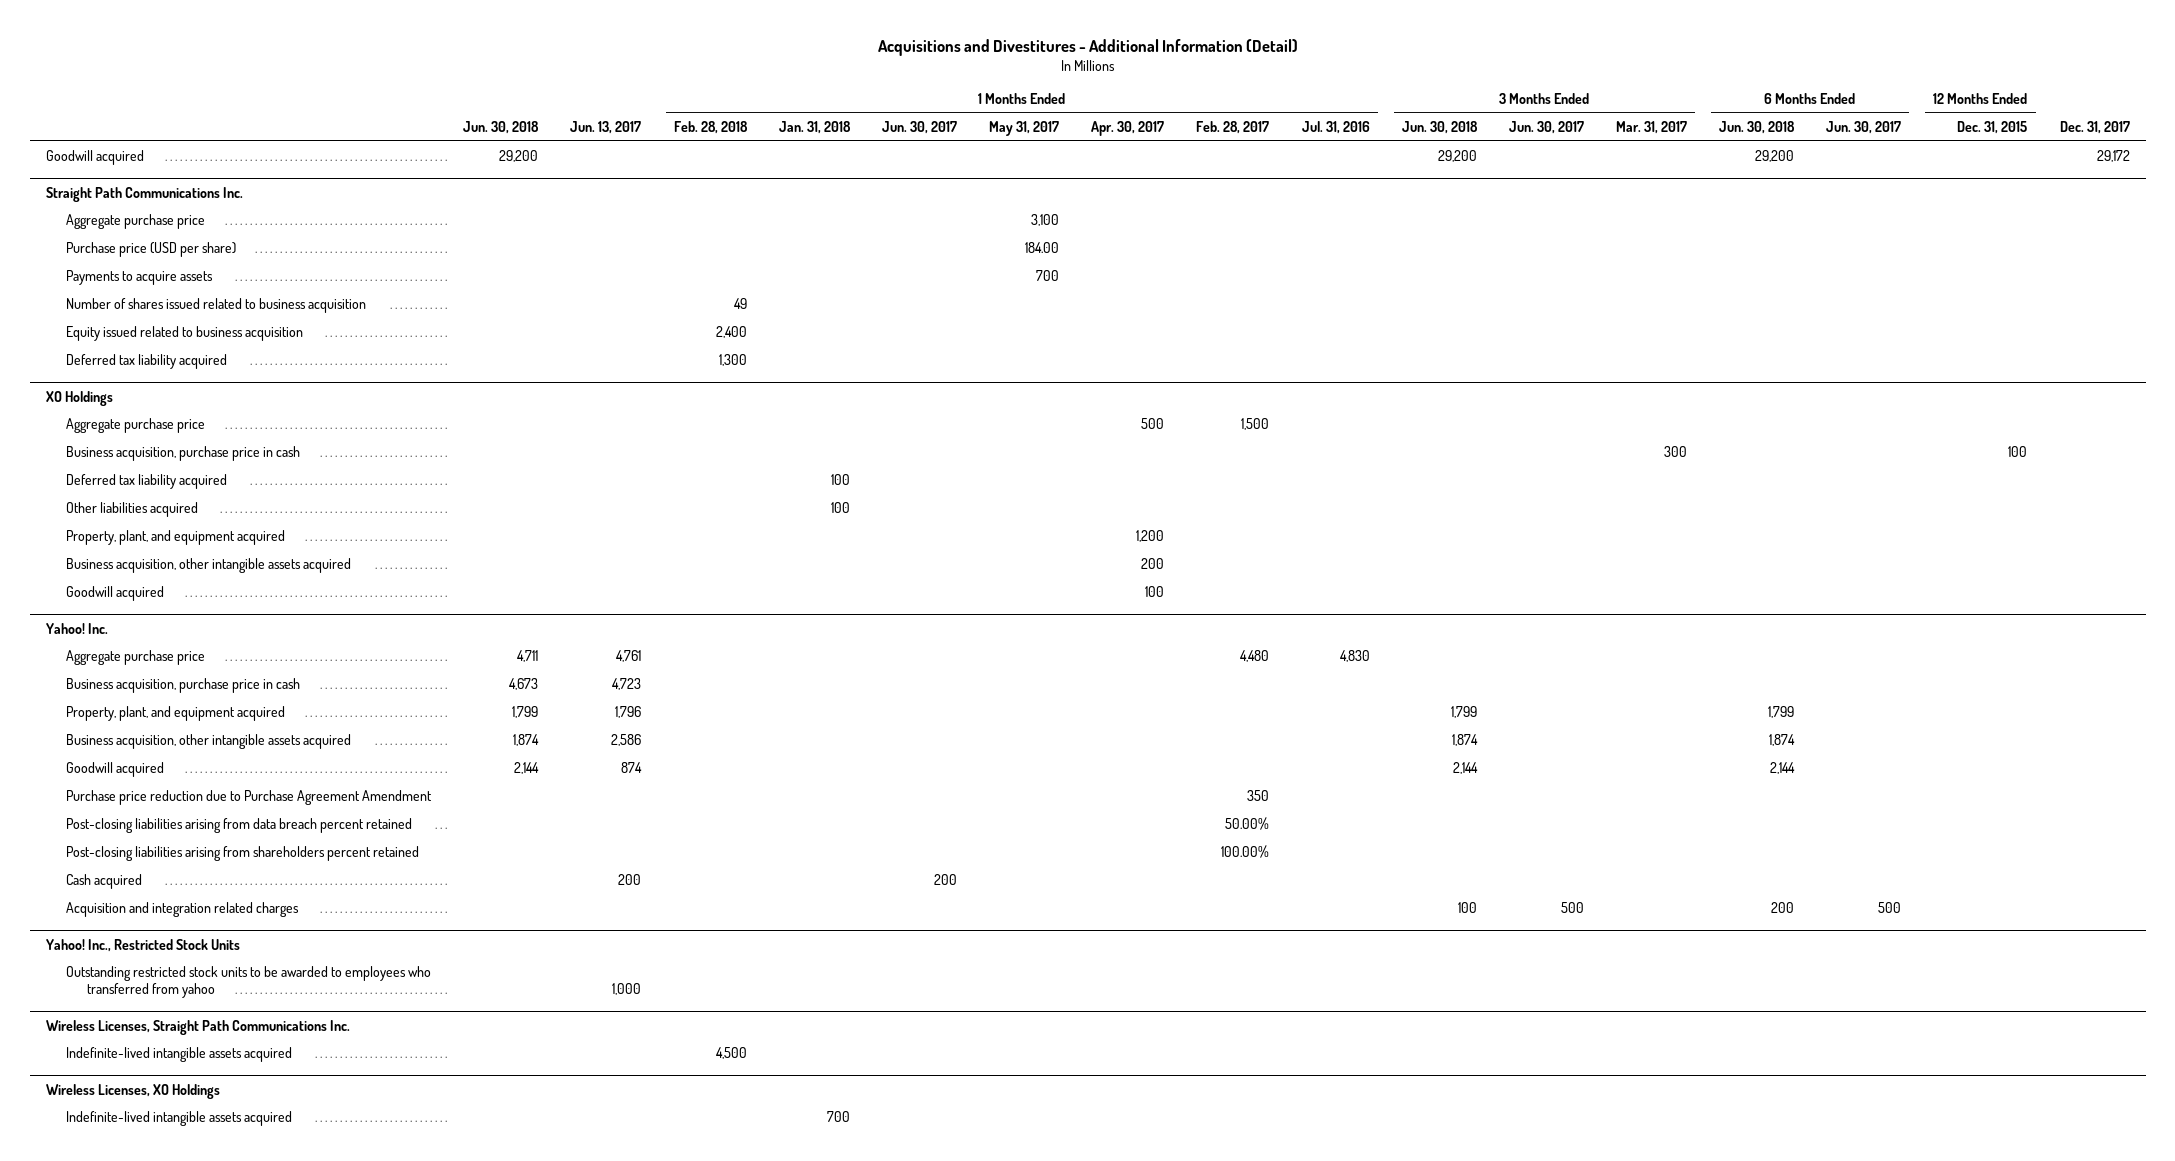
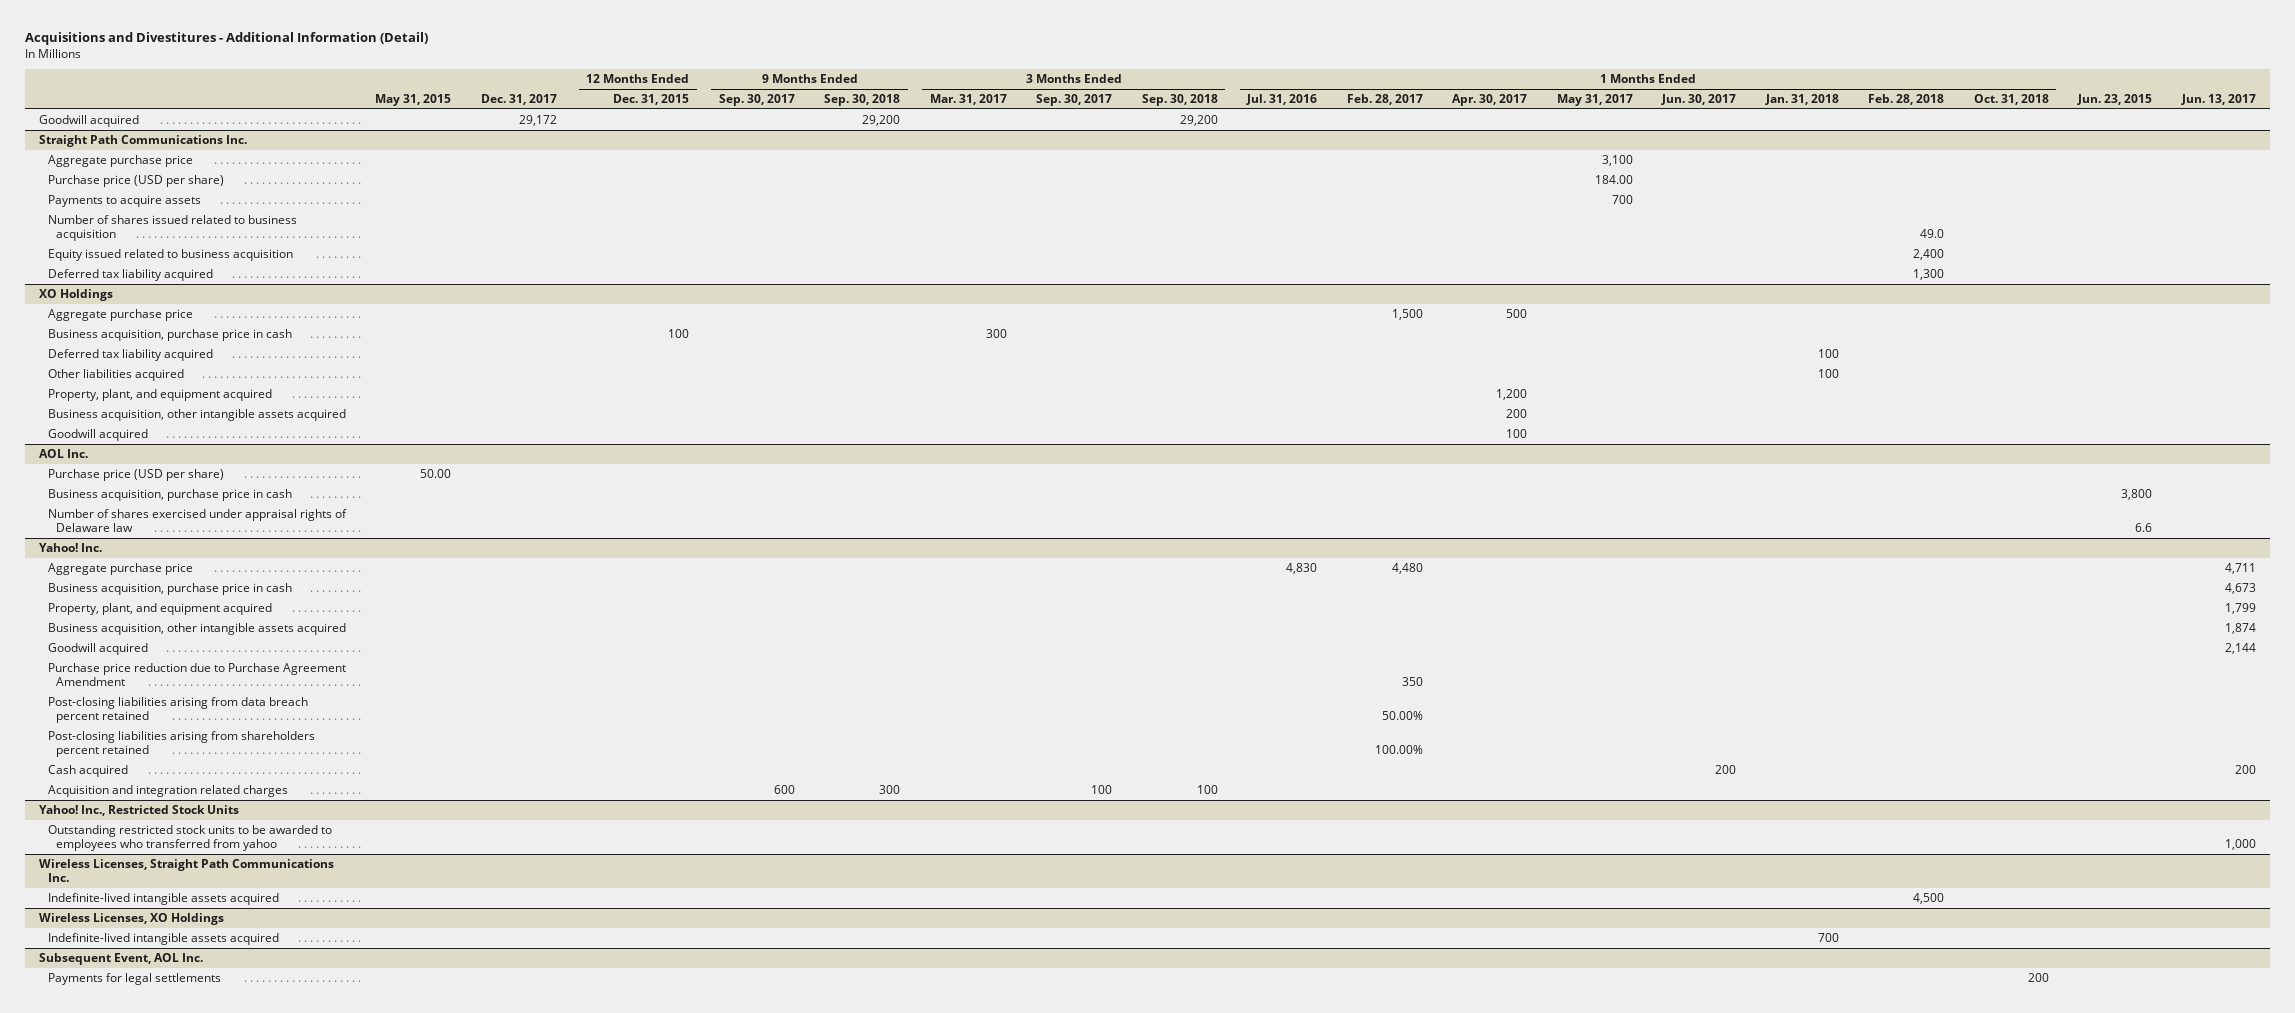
- | Jun. 30, 2018 | Jun. 13, 2017 | 1 Months Ended Feb. 28, 2018 | 1 Months Ended Jan. 31, 2018 | 1 Months Ended Jun. 30, 2017 | 1 Months Ended May 31, 2017 | 1 Months Ended Apr. 30, 2017 | 1 Months Ended Feb. 28, 2017 | 1 Months Ended Jul. 31, 2016 | 3 Months Ended Jun. 30, 2018 | 3 Months Ended Jun. 30, 2017 | 3 Months Ended Mar. 31, 2017 | 6 Months Ended Jun. 30, 2018 | 6 Months Ended Jun. 30, 2017 | 12 Months Ended Dec. 31, 2015 | Dec. 31, 2017
+ | May 31, 2015 | Dec. 31, 2017 | 12 Months Ended Dec. 31, 2015 | 9 Months Ended Sep. 30, 2017 | 9 Months Ended Sep. 30, 2018 | 3 Months Ended Mar. 31, 2017 | 3 Months Ended Sep. 30, 2017 | 3 Months Ended Sep. 30, 2018 | 1 Months Ended Jul. 31, 2016 | 1 Months Ended Feb. 28, 2017 | 1 Months Ended Apr. 30, 2017 | 1 Months Ended May 31, 2017 | 1 Months Ended Jun. 30, 2017 | 1 Months Ended Jan. 31, 2018 | 1 Months Ended Feb. 28, 2018 | 1 Months Ended Oct. 31, 2018 | Jun. 23, 2015 | Jun. 13, 2017
@ Straight Path Communications Inc.
- Number of shares issued related to business acquisition | | | 49 | | | | | | | | | | | | |
+ Number of shares issued related to business acquisition | | | | | | | | | | | | | | | 49.0 | | |
+ AOL Inc.
+ Purchase price (USD per share) | 50.00 | | | | | | | | | | | | | | | | |
+ Business acquisition, purchase price in cash | | | | | | | | | | | | | | | | | 3,800 |
+ Number of shares exercised under appraisal rights of Delaware law | | | | | | | | | | | | | | | | | 6.6 |
@ Yahoo! Inc.
- Aggregate purchase price | 4,711 | 4,761 | | | | | | 4,480 | 4,830 | | | | | | |
- Business acquisition, purchase price in cash | 4,673 | 4,723 | | | | | | | | | | | | | |
- Property, plant, and equipment acquired | 1,799 | 1,796 | | | | | | | | 1,799 | | | 1,799 | | |
- Business acquisition, other intangible assets acquired | 1,874 | 2,586 | | | | | | | | 1,874 | | | 1,874 | | |
- Goodwill acquired | 2,144 | 874 | | | | | | | | 2,144 | | | 2,144 | | |
+ Aggregate purchase price | | | | | | | | | 4,830 | 4,480 | | | | | | | | 4,711
+ Business acquisition, purchase price in cash | | | | | | | | | | | | | | | | | | 4,673
+ Property, plant, and equipment acquired | | | | | | | | | | | | | | | | | | 1,799
+ Business acquisition, other intangible assets acquired | | | | | | | | | | | | | | | | | | 1,874
+ Goodwill acquired | | | | | | | | | | | | | | | | | | 2,144
+ Subsequent Event, AOL Inc.
+ Payments for legal settlements | | | | | | | | | | | | | | | | 200 | |

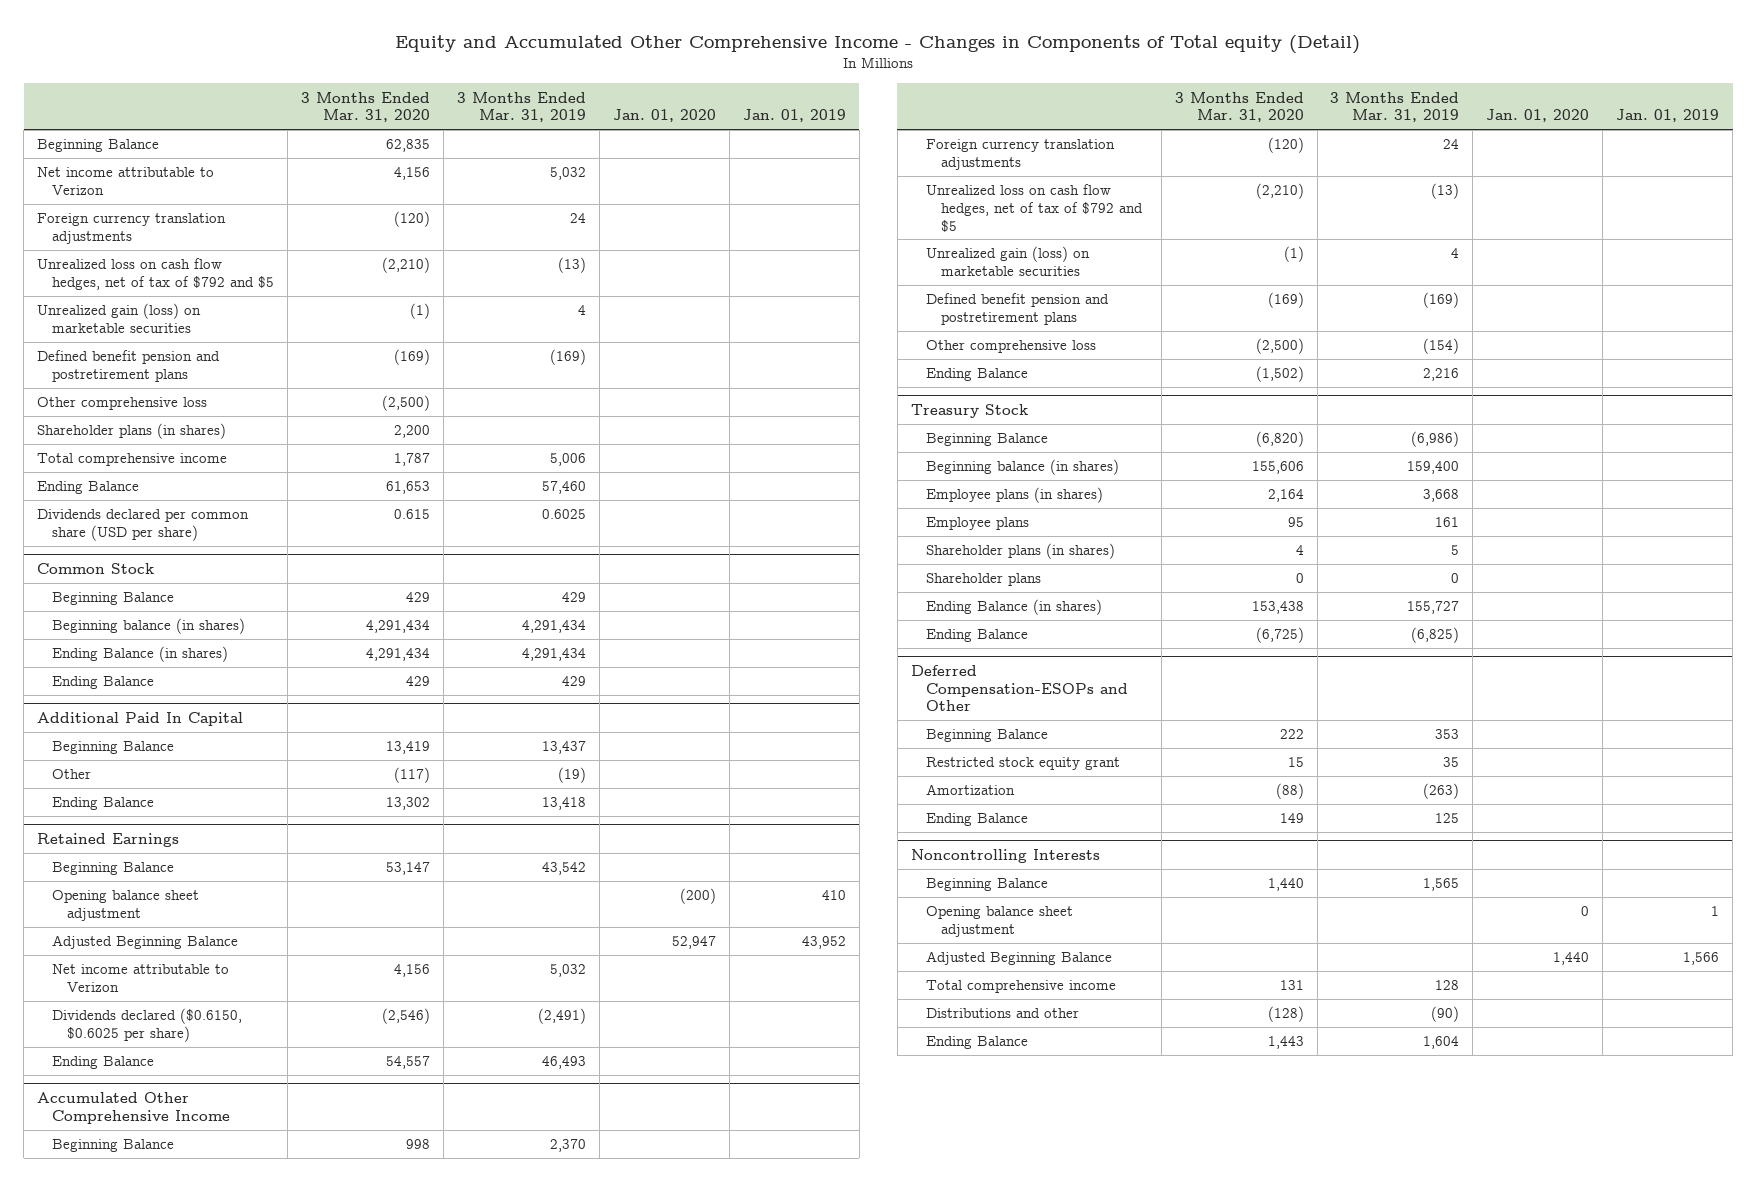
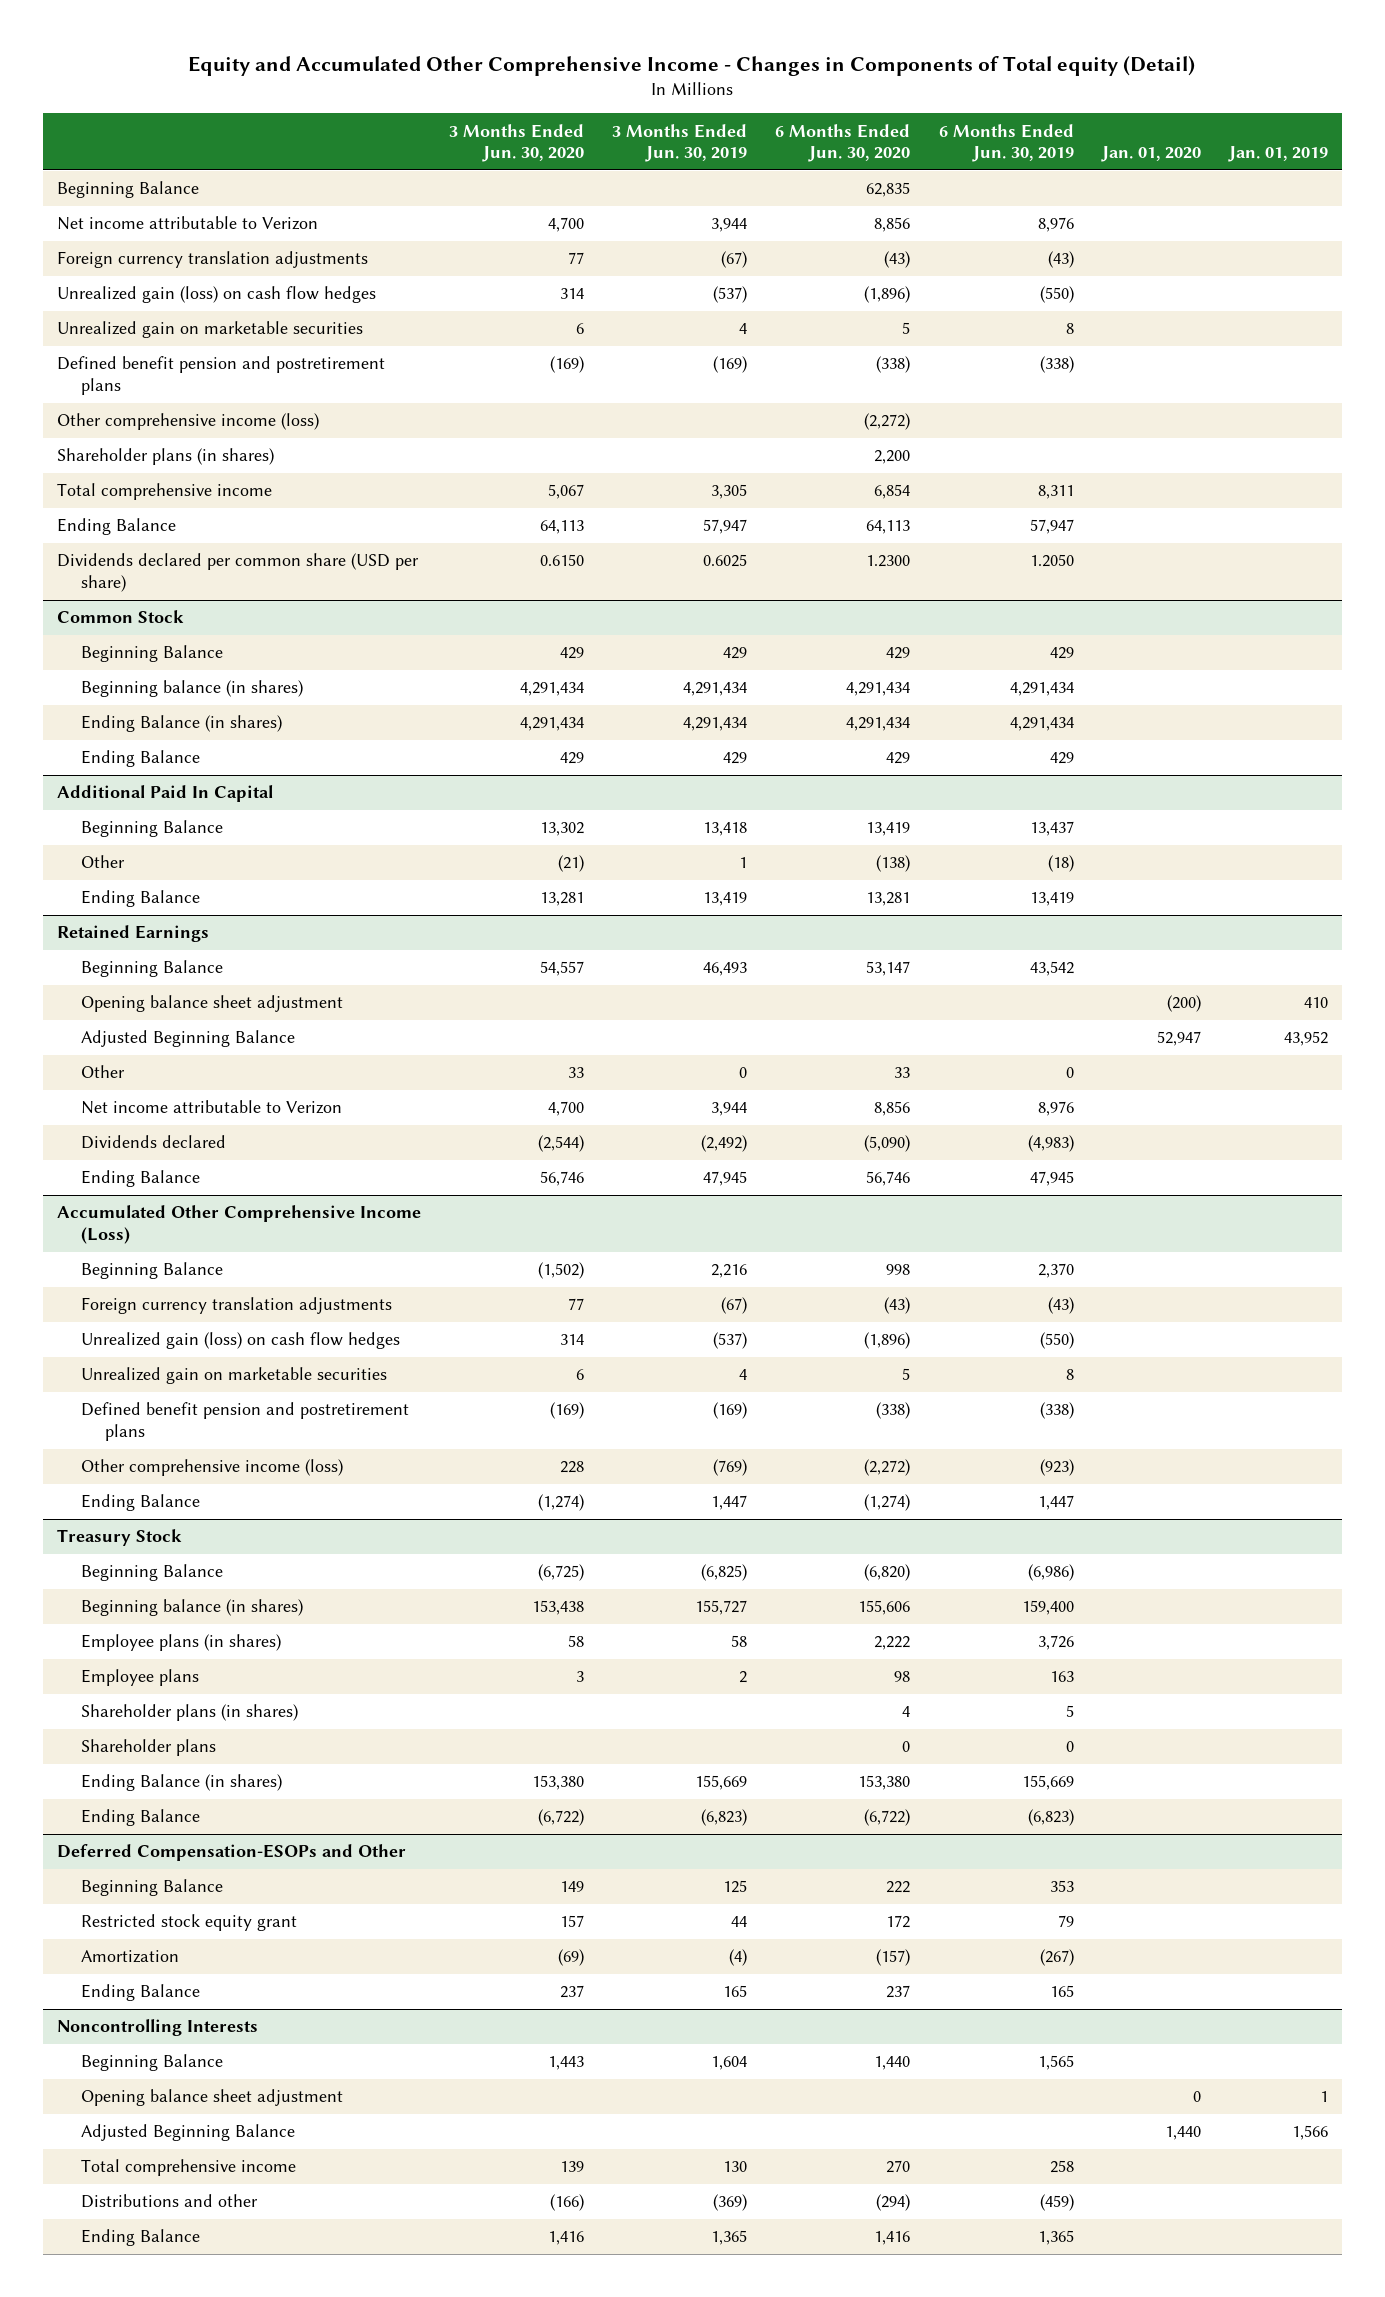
- | 3 Months Ended Mar. 31, 2020 | 3 Months Ended Mar. 31, 2019 | Jan. 01, 2020 | Jan. 01, 2019
+ | 3 Months Ended Jun. 30, 2020 | 3 Months Ended Jun. 30, 2019 | 6 Months Ended Jun. 30, 2020 | 6 Months Ended Jun. 30, 2019 | Jan. 01, 2020 | Jan. 01, 2019
- Unrealized loss on cash flow hedges, net of tax of $792 and $5 | (2,210) | (13) | |
- Unrealized gain (loss) on marketable securities | (1) | 4 | |
+ Unrealized gain (loss) on cash flow hedges | 314 | (537) | (1,896) | (550) | |
+ Unrealized gain on marketable securities | 6 | 4 | 5 | 8 | |
- Other comprehensive loss | (2,500) | | |
+ Other comprehensive income (loss) | | | (2,272) | | |
@ Retained Earnings
+ Other | 33 | 0 | 33 | 0 | |
- Dividends declared ($0.6150, $0.6025 per share) | (2,546) | (2,491) | |
+ Dividends declared | (2,544) | (2,492) | (5,090) | (4,983) | |
- Accumulated Other Comprehensive Income
+ Accumulated Other Comprehensive Income (Loss)
- Unrealized loss on cash flow hedges, net of tax of $792 and $5 | (2,210) | (13) | |
- Unrealized gain (loss) on marketable securities | (1) | 4 | |
+ Unrealized gain (loss) on cash flow hedges | 314 | (537) | (1,896) | (550) | |
+ Unrealized gain on marketable securities | 6 | 4 | 5 | 8 | |
- Other comprehensive loss | (2,500) | (154) | |
+ Other comprehensive income (loss) | 228 | (769) | (2,272) | (923) | |

